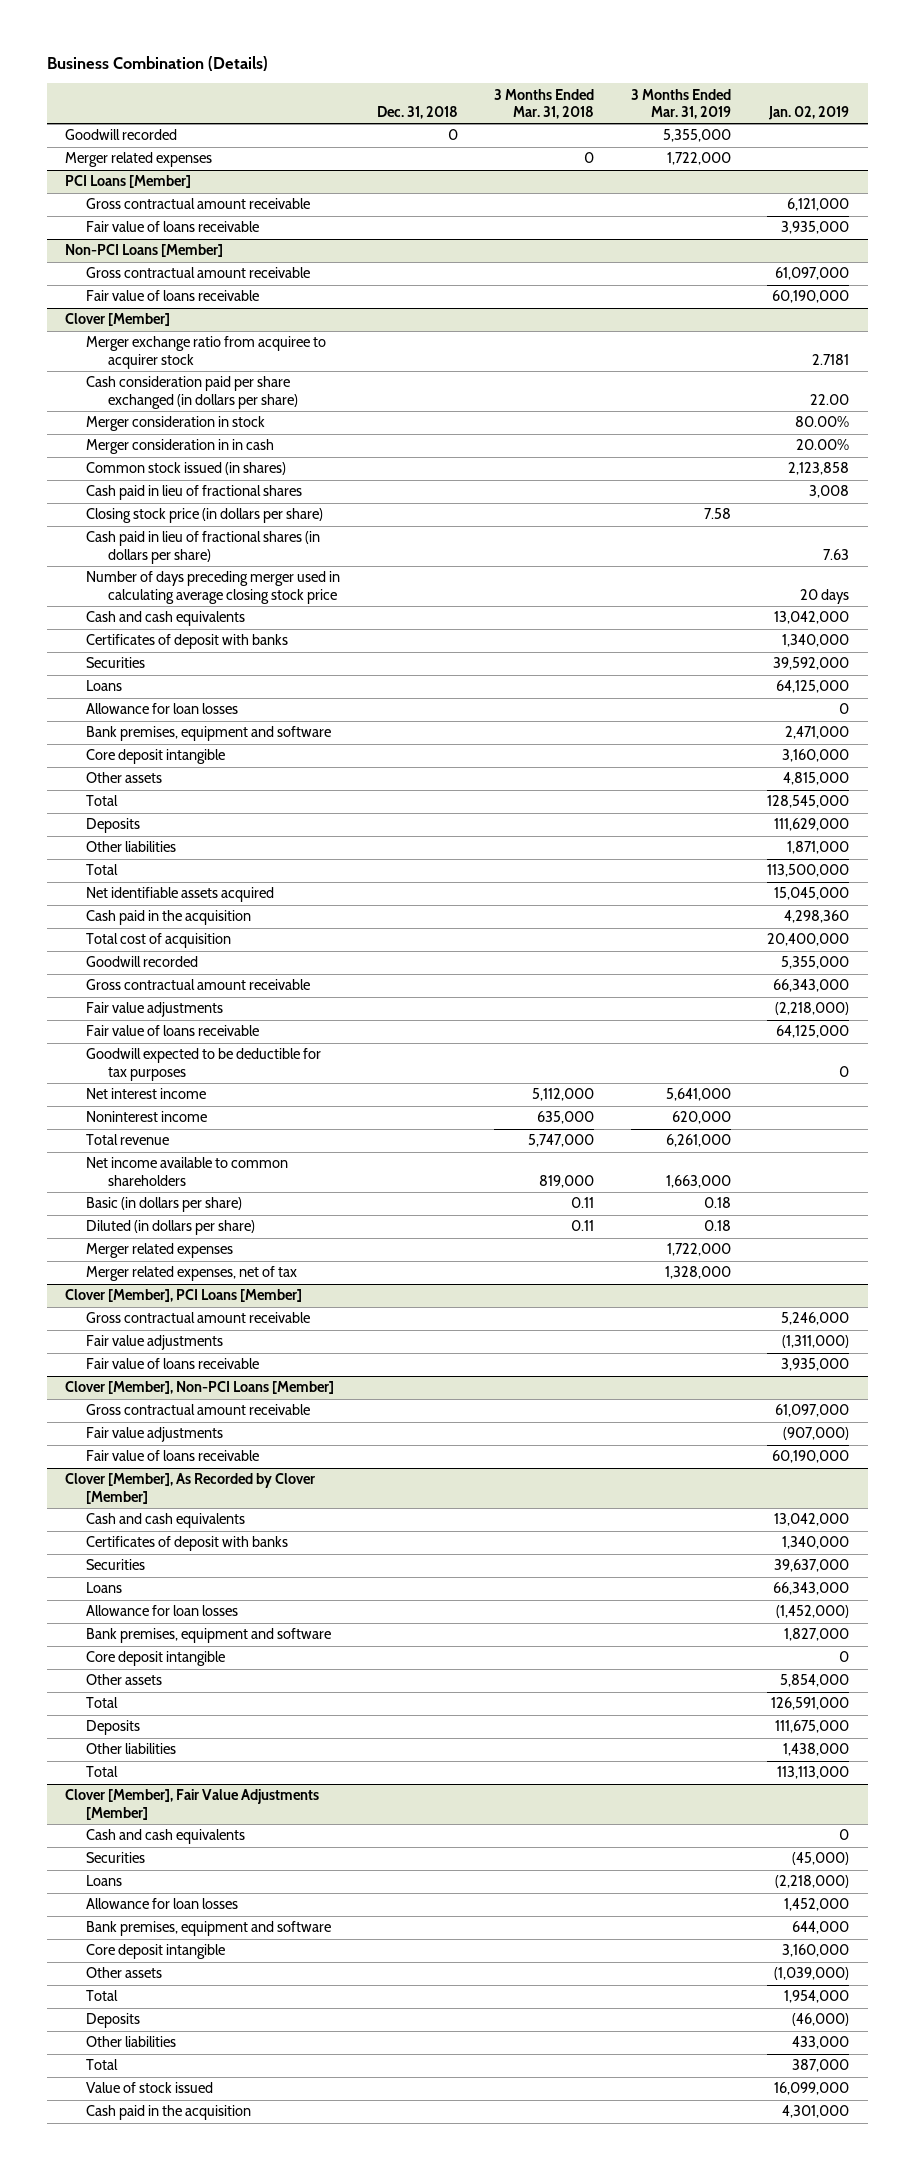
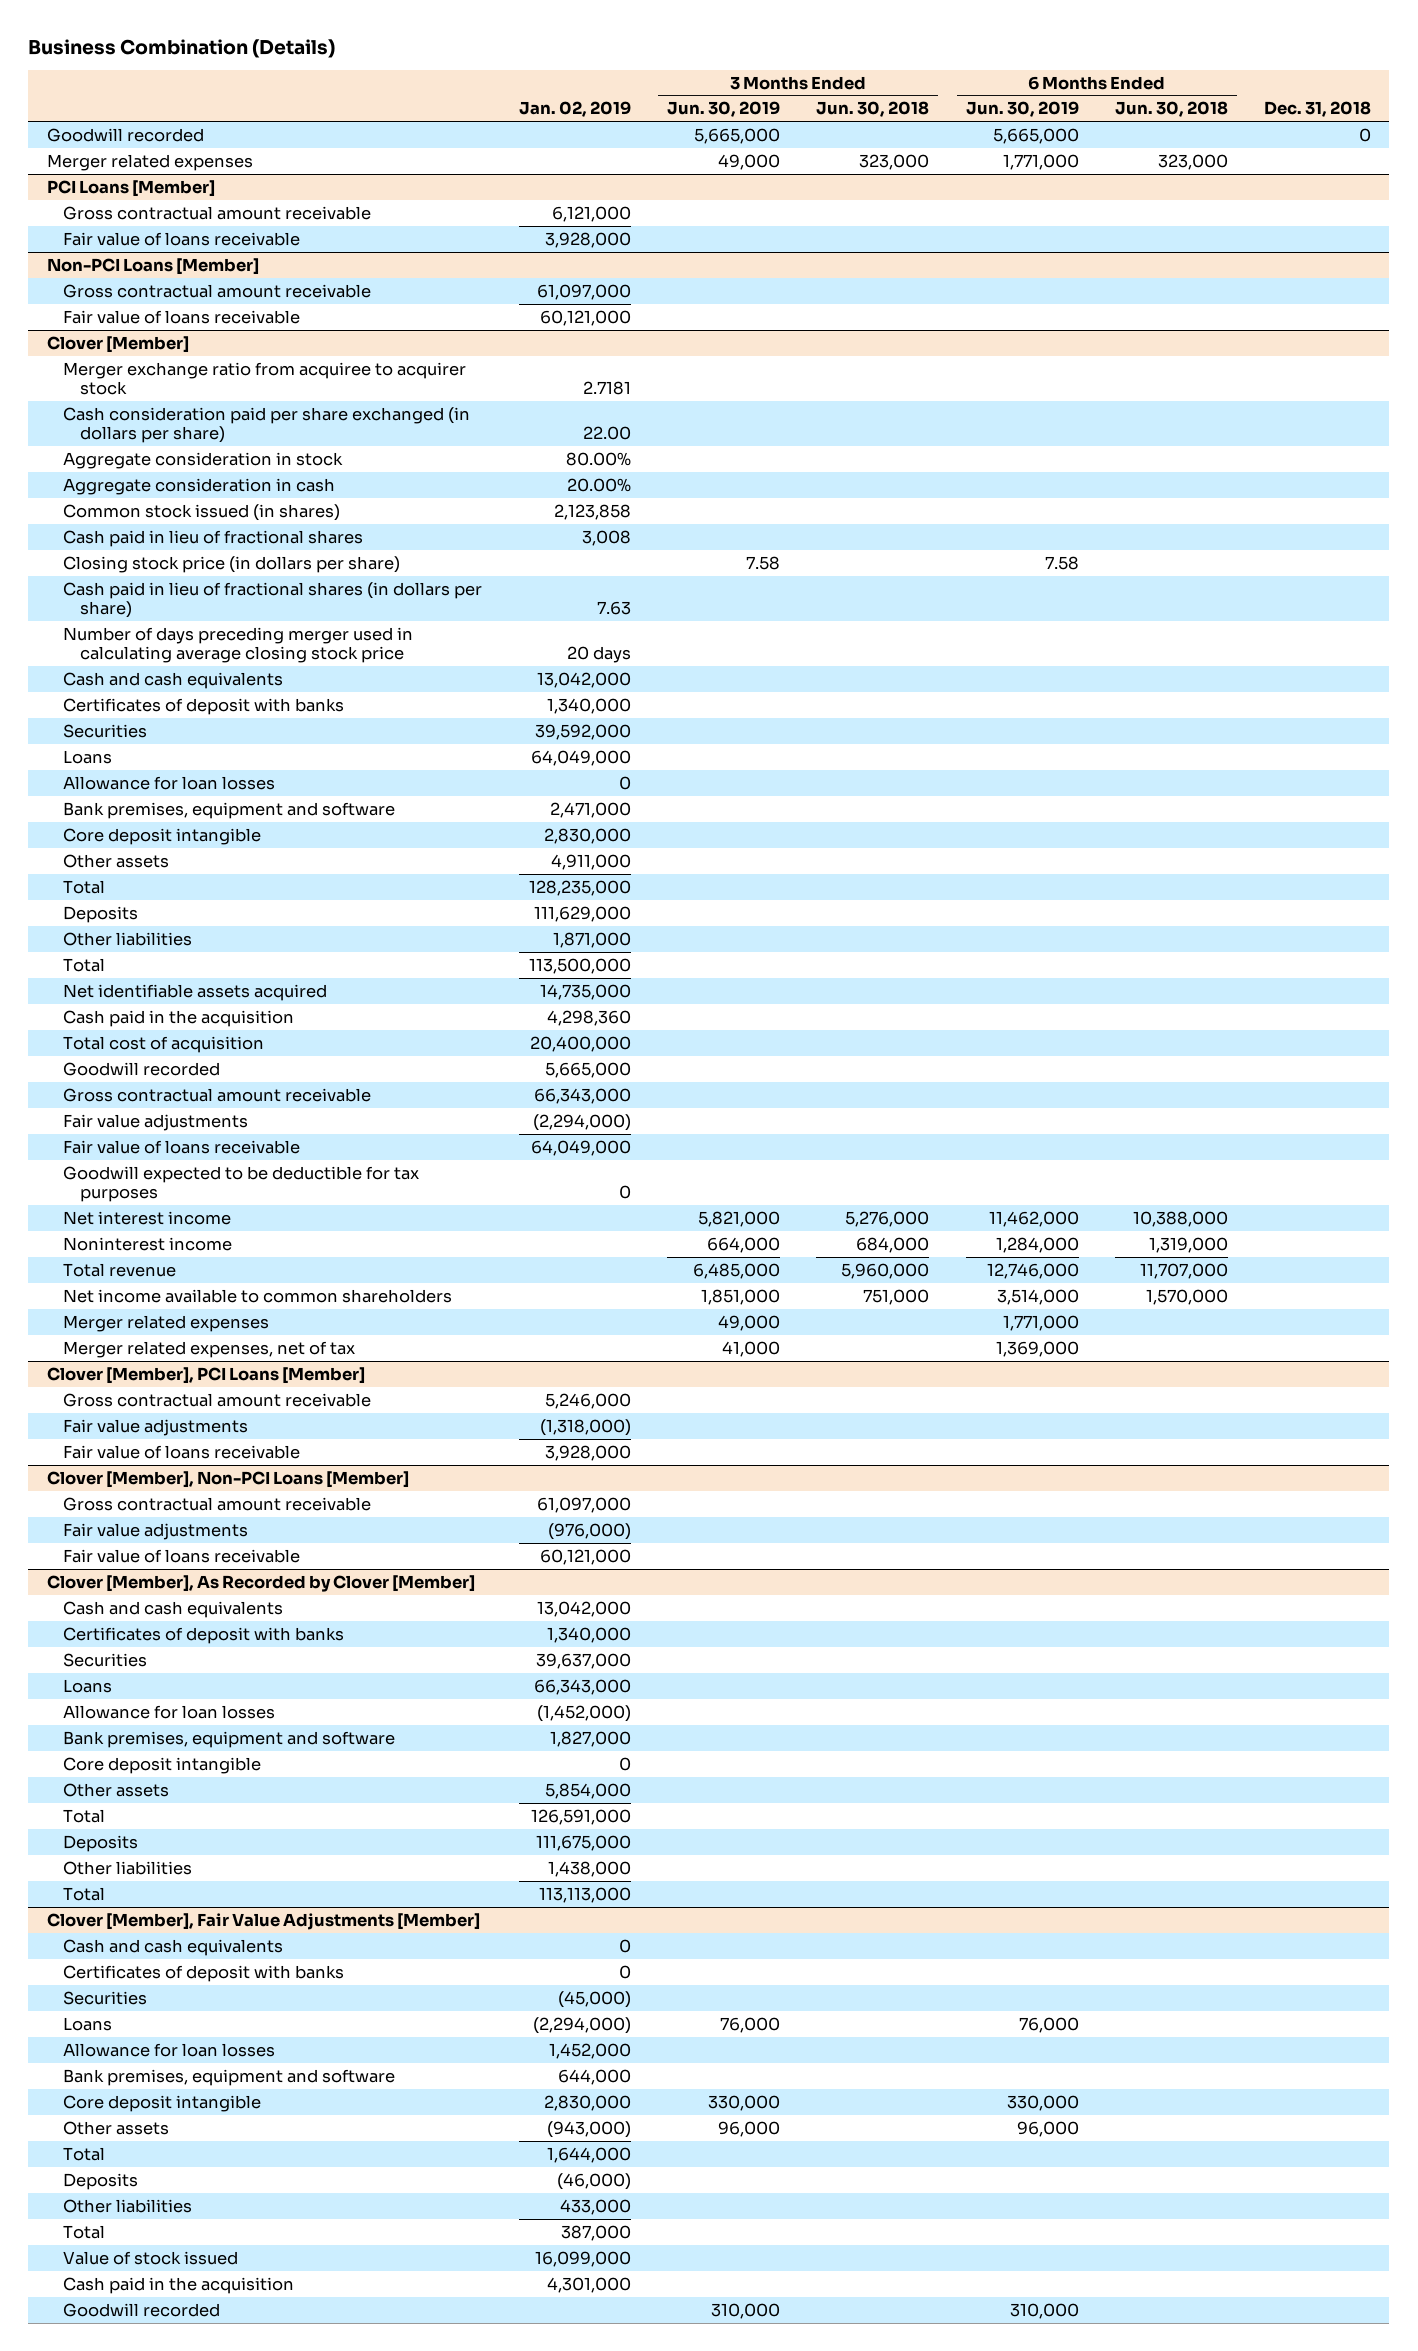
- | Dec. 31, 2018 | 3 Months Ended Mar. 31, 2018 | 3 Months Ended Mar. 31, 2019 | Jan. 02, 2019
+ | Jan. 02, 2019 | 3 Months Ended Jun. 30, 2019 | 3 Months Ended Jun. 30, 2018 | 6 Months Ended Jun. 30, 2019 | 6 Months Ended Jun. 30, 2018 | Dec. 31, 2018
@ PCI Loans [Member]
- Fair value of loans receivable | | | | 3,935,000
+ Fair value of loans receivable | 3,928,000 | | | | |
@ Non-PCI Loans [Member]
- Fair value of loans receivable | | | | 60,190,000
+ Fair value of loans receivable | 60,121,000 | | | | |
@ Clover [Member]
- Merger consideration in stock | | | | 80.00%
- Merger consideration in in cash | | | | 20.00%
+ Aggregate consideration in stock | 80.00% | | | | |
+ Aggregate consideration in cash | 20.00% | | | | |
- Loans | | | | 64,125,000
+ Loans | 64,049,000 | | | | |
- Core deposit intangible | | | | 3,160,000
- Other assets | | | | 4,815,000
- Total | | | | 128,545,000
+ Core deposit intangible | 2,830,000 | | | | |
+ Other assets | 4,911,000 | | | | |
+ Total | 128,235,000 | | | | |
- Net identifiable assets acquired | | | | 15,045,000
+ Net identifiable assets acquired | 14,735,000 | | | | |
- Goodwill recorded | | | | 5,355,000
+ Goodwill recorded | 5,665,000 | | | | |
- Fair value adjustments | | | | (2,218,000)
- Fair value of loans receivable | | | | 64,125,000
+ Fair value adjustments | (2,294,000) | | | | |
+ Fair value of loans receivable | 64,049,000 | | | | |
- Basic (in dollars per share) | | 0.11 | 0.18 |
- Diluted (in dollars per share) | | 0.11 | 0.18 |
@ Clover [Member], PCI Loans [Member]
- Fair value adjustments | | | | (1,311,000)
- Fair value of loans receivable | | | | 3,935,000
+ Fair value adjustments | (1,318,000) | | | | |
+ Fair value of loans receivable | 3,928,000 | | | | |
@ Clover [Member], Non-PCI Loans [Member]
- Fair value adjustments | | | | (907,000)
- Fair value of loans receivable | | | | 60,190,000
+ Fair value adjustments | (976,000) | | | | |
+ Fair value of loans receivable | 60,121,000 | | | | |
@ Clover [Member], Fair Value Adjustments [Member]
+ Certificates of deposit with banks | 0 | | | | |
- Loans | | | | (2,218,000)
+ Loans | (2,294,000) | 76,000 | | 76,000 | |
- Core deposit intangible | | | | 3,160,000
- Other assets | | | | (1,039,000)
- Total | | | | 1,954,000
+ Core deposit intangible | 2,830,000 | 330,000 | | 330,000 | |
+ Other assets | (943,000) | 96,000 | | 96,000 | |
+ Total | 1,644,000 | | | | |
+ Goodwill recorded | | 310,000 | | 310,000 | |

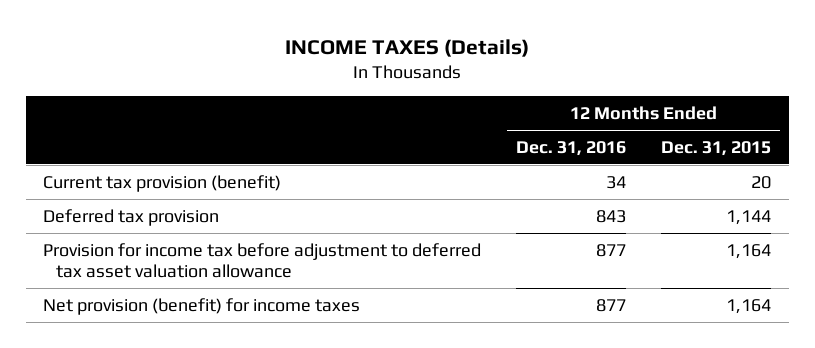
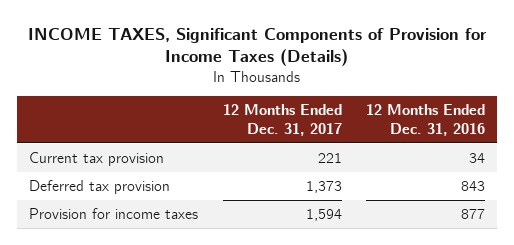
- INCOME TAXES (Details)
+ INCOME TAXES, Significant Components of Provision for Income Taxes (Details)
- | 12 Months Ended Dec. 31, 2016 | 12 Months Ended Dec. 31, 2015
+ | 12 Months Ended Dec. 31, 2017 | 12 Months Ended Dec. 31, 2016
- Current tax provision (benefit) | 34 | 20
+ Current tax provision | 221 | 34
- Provision for income tax before adjustment to deferred tax asset valuation allowance | 877 | 1,164
- Net provision (benefit) for income taxes | 877 | 1,164
+ Provision for income taxes | 1,594 | 877

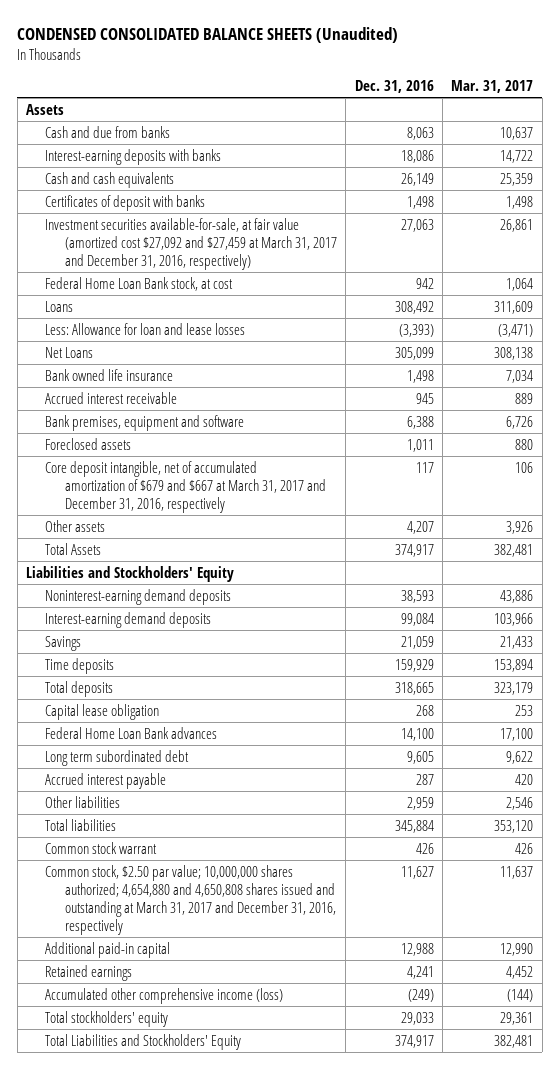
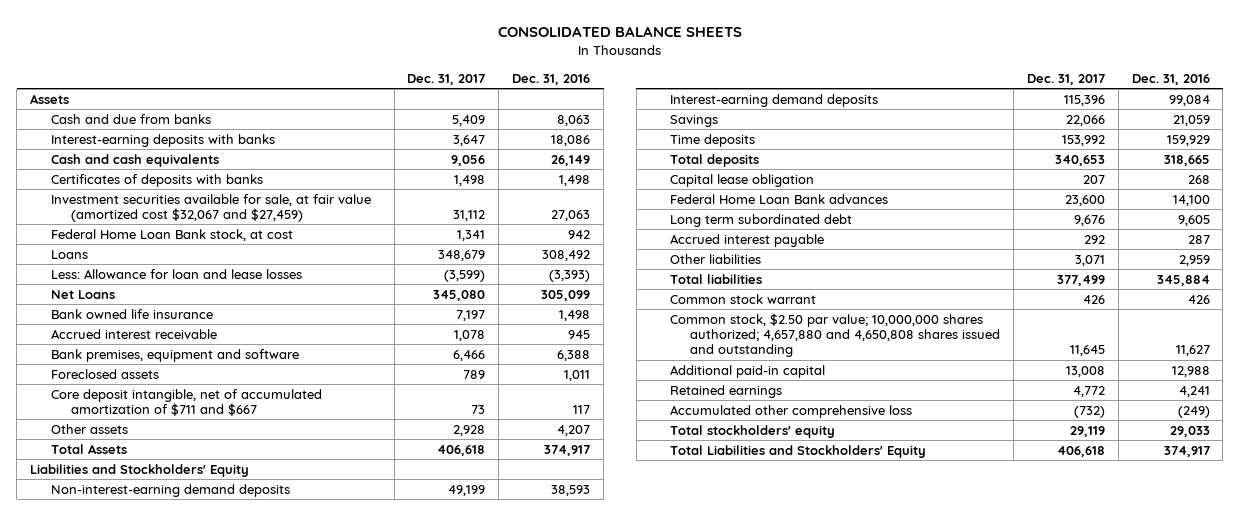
- CONDENSED CONSOLIDATED BALANCE SHEETS (Unaudited)
+ CONSOLIDATED BALANCE SHEETS
- | Dec. 31, 2016 | Mar. 31, 2017
+ | Dec. 31, 2017 | Dec. 31, 2016
- Certificates of deposit with banks | 1,498 | 1,498
- Investment securities available-for-sale, at fair value (amortized cost $27,092 and $27,459 at March 31, 2017 and December 31, 2016, respectively) | 27,063 | 26,861
+ Certificates of deposits with banks | 1,498 | 1,498
+ Investment securities available for sale, at fair value (amortized cost $32,067 and $27,459) | 31,112 | 27,063
- Core deposit intangible, net of accumulated amortization of $679 and $667 at March 31, 2017 and December 31, 2016, respectively | 117 | 106
+ Core deposit intangible, net of accumulated amortization of $711 and $667 | 73 | 117
- Noninterest-earning demand deposits | 38,593 | 43,886
+ Non-interest-earning demand deposits | 49,199 | 38,593
- Common stock, $2.50 par value; 10,000,000 shares authorized; 4,654,880 and 4,650,808 shares issued and outstanding at March 31, 2017 and December 31, 2016, respectively | 11,627 | 11,637
+ Common stock, $2.50 par value; 10,000,000 shares authorized; 4,657,880 and 4,650,808 shares issued and outstanding | 11,645 | 11,627
- Accumulated other comprehensive income (loss) | (249) | (144)
+ Accumulated other comprehensive loss | (732) | (249)

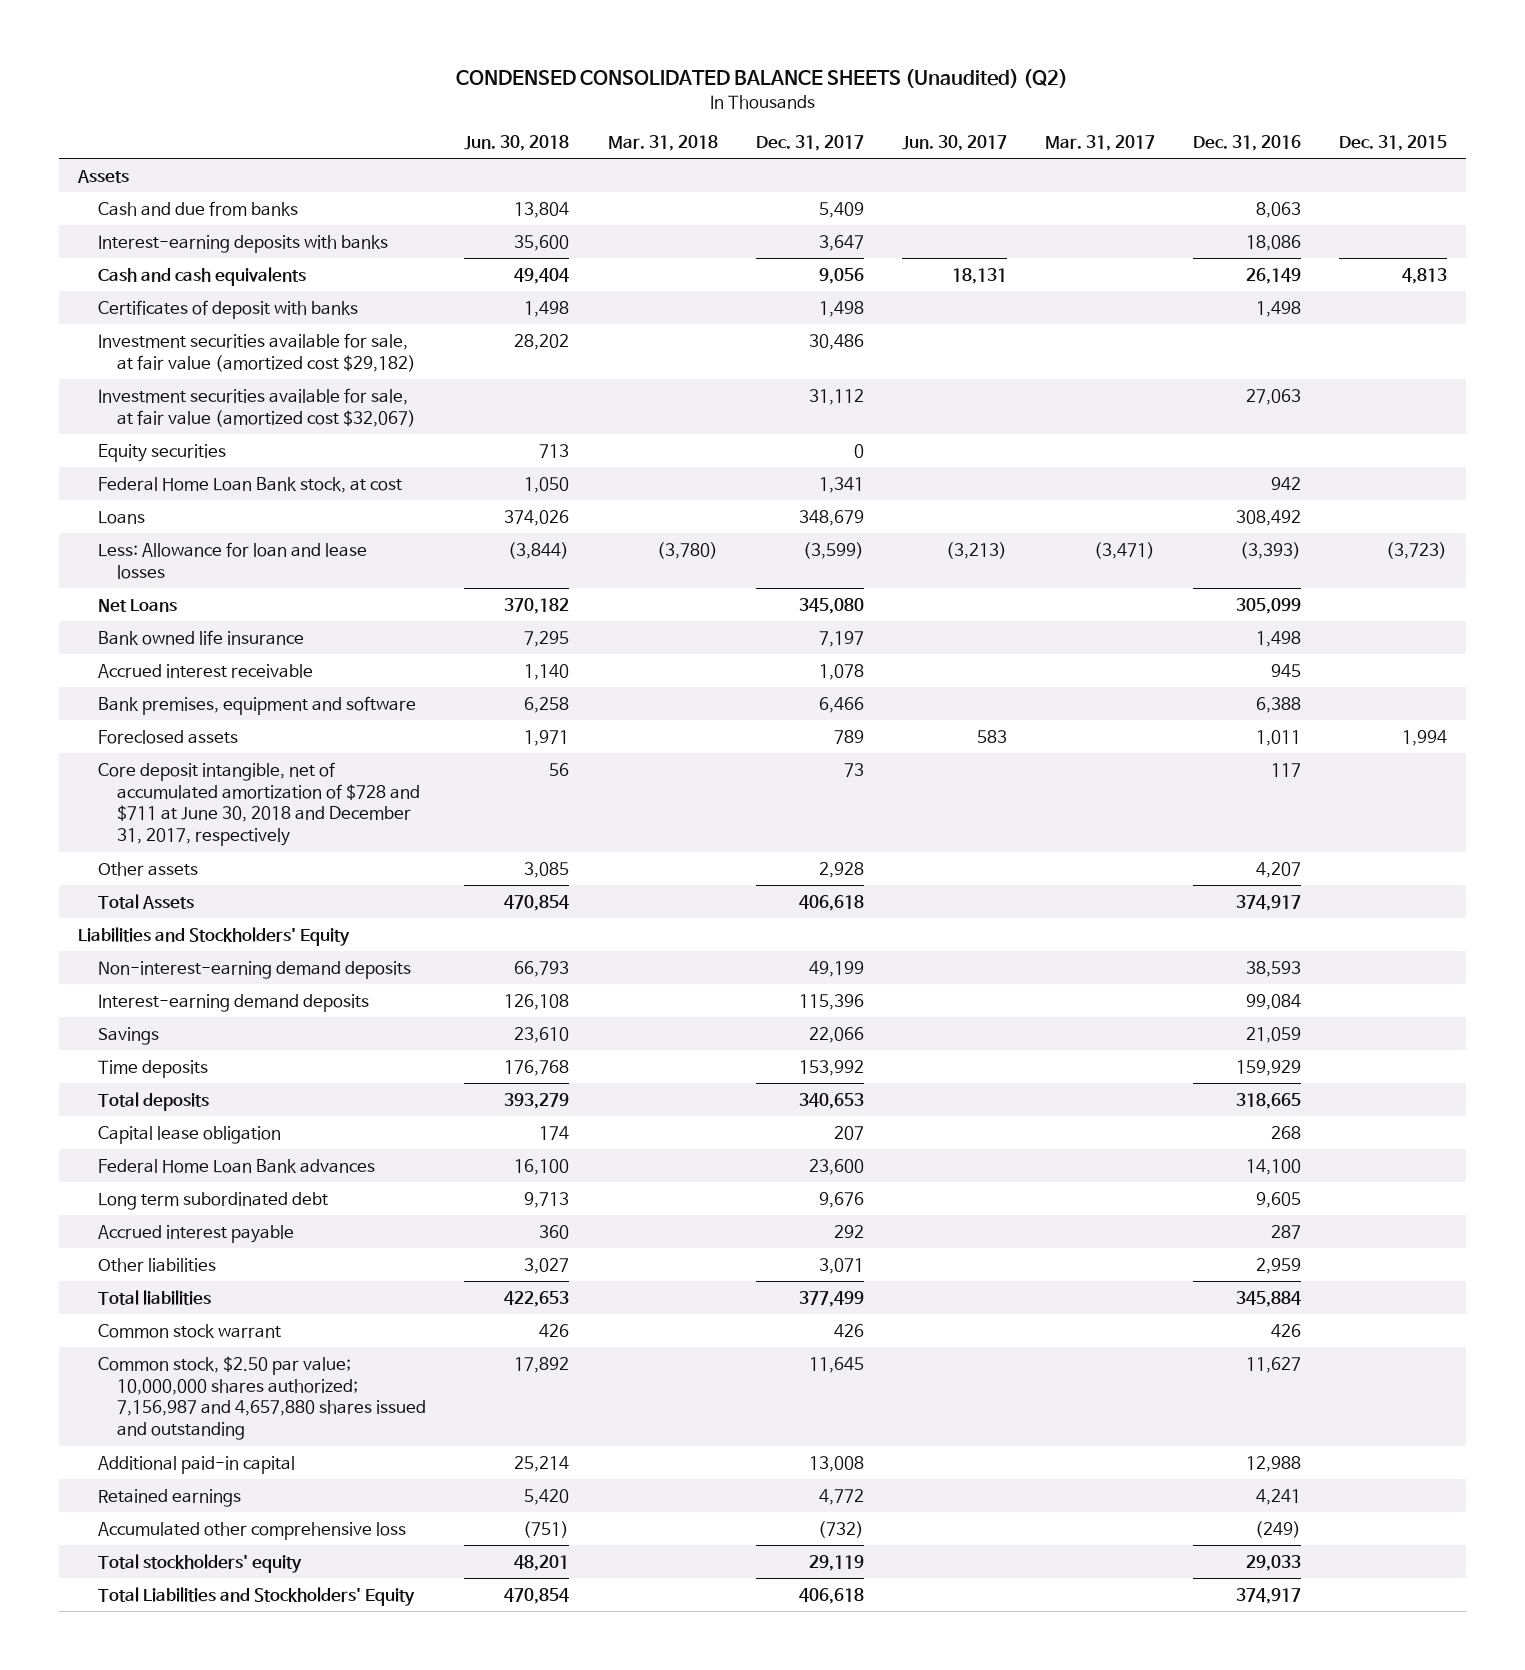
- CONSOLIDATED BALANCE SHEETS
+ CONDENSED CONSOLIDATED BALANCE SHEETS (Unaudited) (Q2)
- | Dec. 31, 2017 | Dec. 31, 2016
+ | Jun. 30, 2018 | Mar. 31, 2018 | Dec. 31, 2017 | Jun. 30, 2017 | Mar. 31, 2017 | Dec. 31, 2016 | Dec. 31, 2015
- Certificates of deposits with banks | 1,498 | 1,498
- Investment securities available for sale, at fair value (amortized cost $32,067 and $27,459) | 31,112 | 27,063
+ Certificates of deposit with banks | 1,498 | | 1,498 | | | 1,498 |
+ Investment securities available for sale, at fair value (amortized cost $29,182) | 28,202 | | 30,486 | | | |
+ Investment securities available for sale, at fair value (amortized cost $32,067) | | | 31,112 | | | 27,063 |
+ Equity securities | 713 | | 0 | | | |
- Core deposit intangible, net of accumulated amortization of $711 and $667 | 73 | 117
+ Core deposit intangible, net of accumulated amortization of $728 and $711 at June 30, 2018 and December 31, 2017, respectively | 56 | | 73 | | | 117 |
- Common stock, $2.50 par value; 10,000,000 shares authorized; 4,657,880 and 4,650,808 shares issued and outstanding | 11,645 | 11,627
+ Common stock, $2.50 par value; 10,000,000 shares authorized; 7,156,987 and 4,657,880 shares issued and outstanding | 17,892 | | 11,645 | | | 11,627 |

